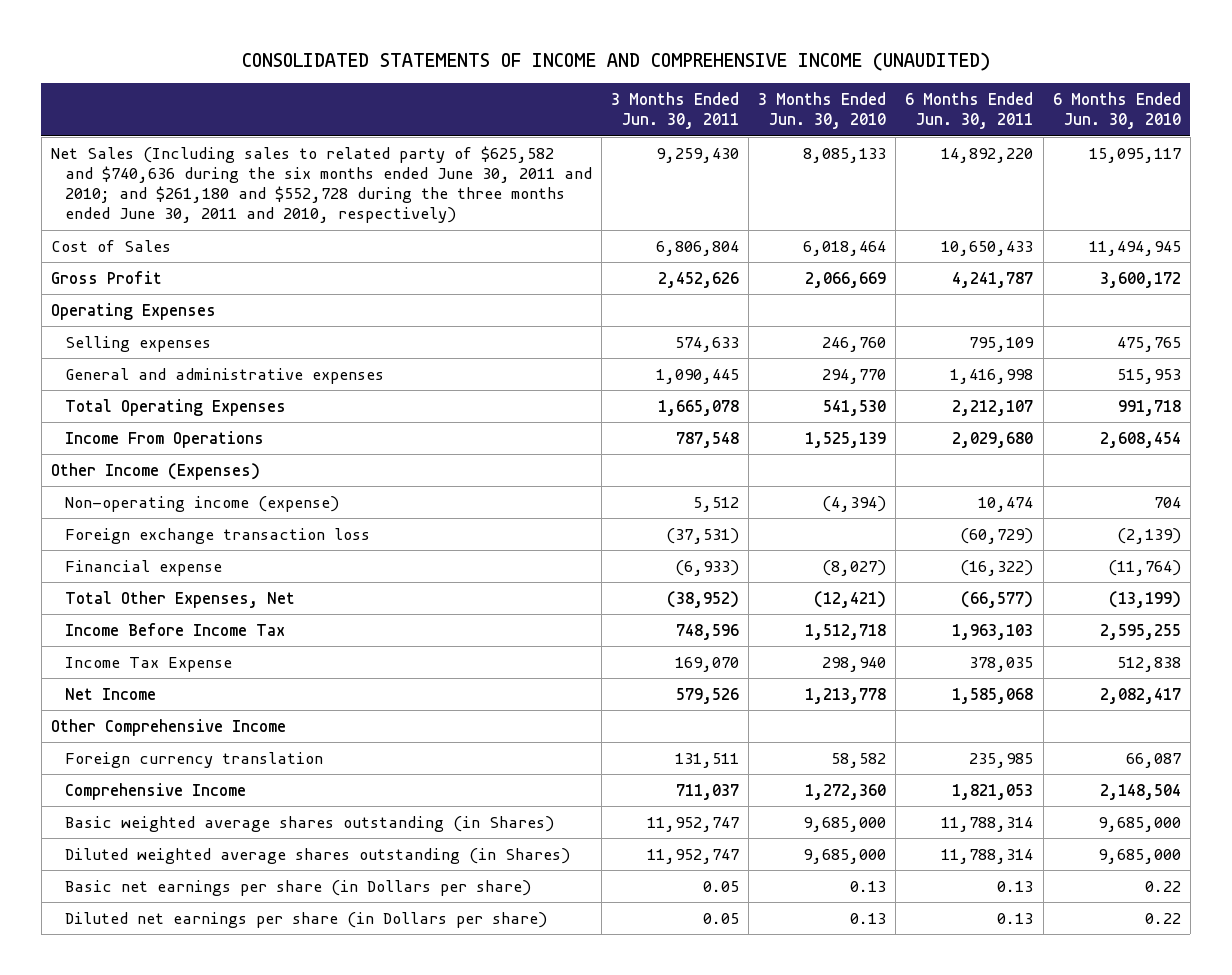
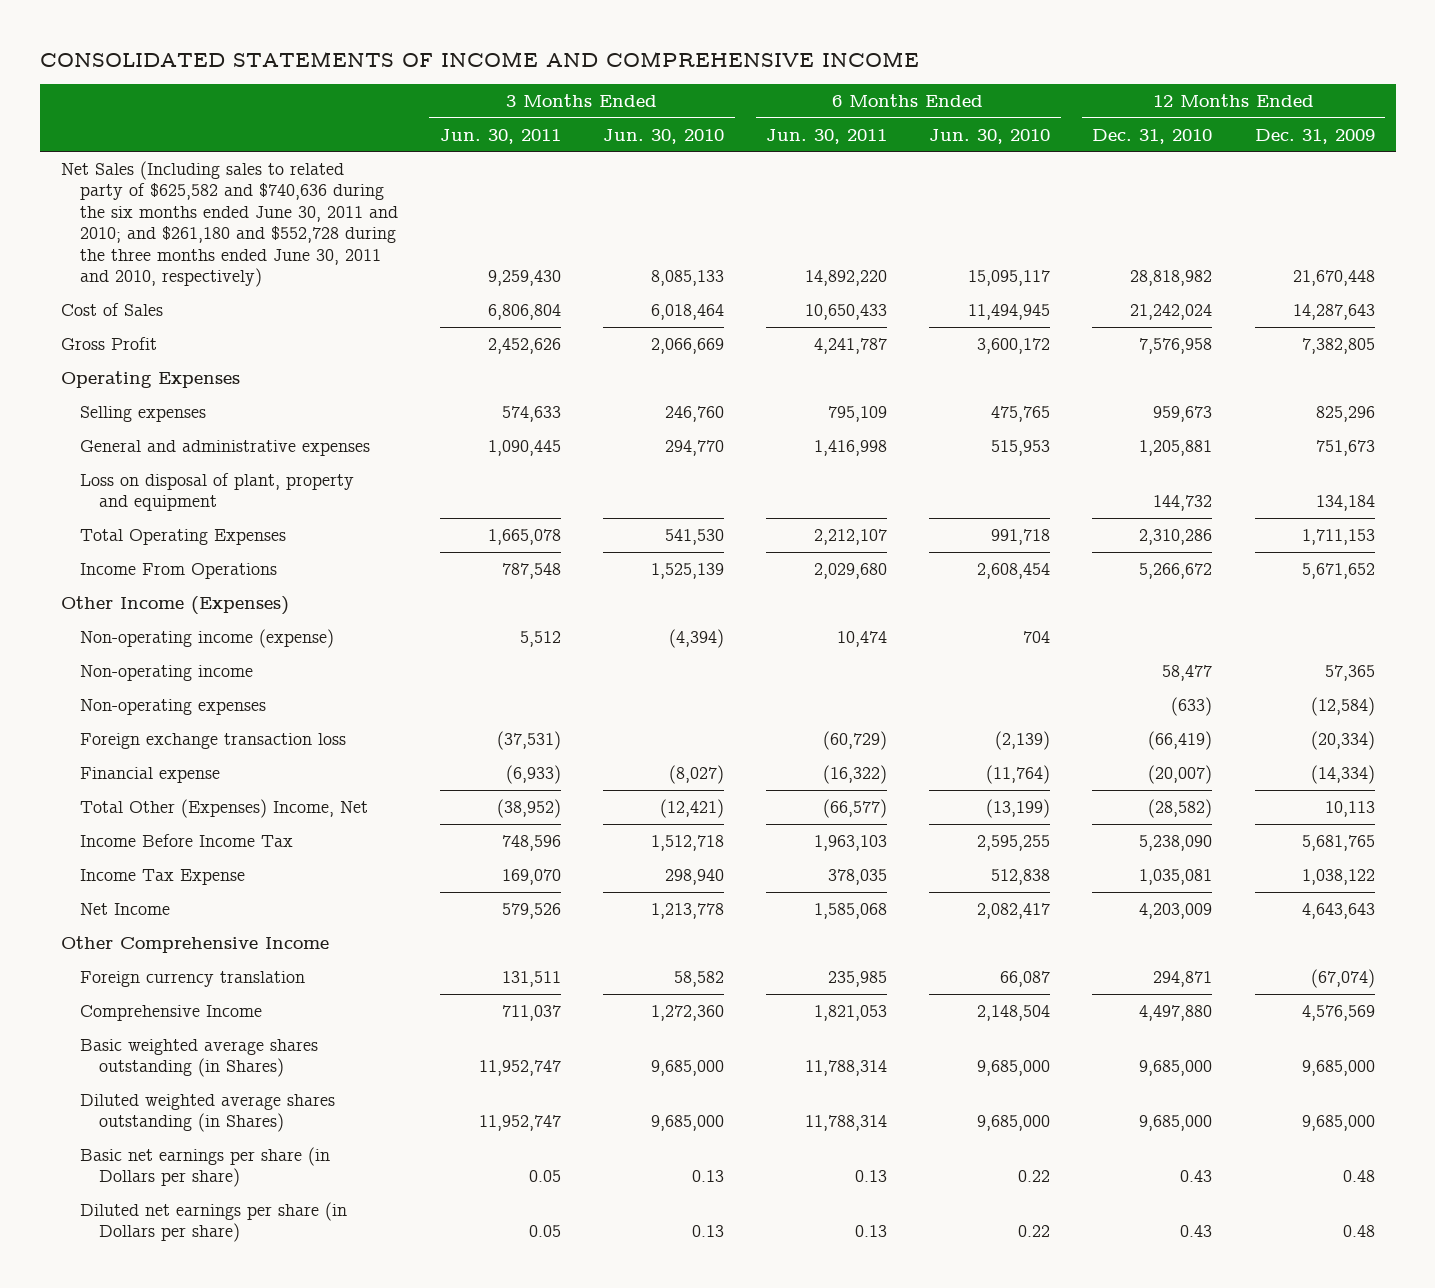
- CONSOLIDATED STATEMENTS OF INCOME AND COMPREHENSIVE INCOME (UNAUDITED)
+ CONSOLIDATED STATEMENTS OF INCOME AND COMPREHENSIVE INCOME
- | 3 Months Ended Jun. 30, 2011 | 3 Months Ended Jun. 30, 2010 | 6 Months Ended Jun. 30, 2011 | 6 Months Ended Jun. 30, 2010
+ | 3 Months Ended Jun. 30, 2011 | 3 Months Ended Jun. 30, 2010 | 6 Months Ended Jun. 30, 2011 | 6 Months Ended Jun. 30, 2010 | 12 Months Ended Dec. 31, 2010 | 12 Months Ended Dec. 31, 2009
+ Loss on disposal of plant, property and equipment | | | | | 144,732 | 134,184
+ Non-operating income | | | | | 58,477 | 57,365
+ Non-operating expenses | | | | | (633) | (12,584)
- Total Other Expenses, Net | (38,952) | (12,421) | (66,577) | (13,199)
+ Total Other (Expenses) Income, Net | (38,952) | (12,421) | (66,577) | (13,199) | (28,582) | 10,113

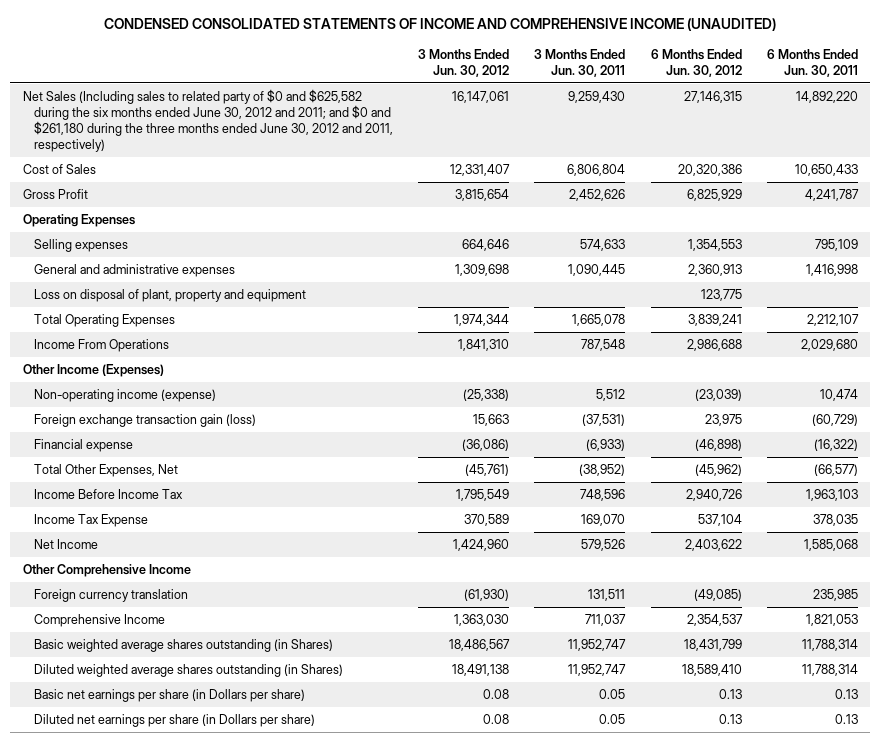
- CONSOLIDATED STATEMENTS OF INCOME AND COMPREHENSIVE INCOME
+ CONDENSED CONSOLIDATED STATEMENTS OF INCOME AND COMPREHENSIVE INCOME (UNAUDITED)
- | 3 Months Ended Jun. 30, 2011 | 3 Months Ended Jun. 30, 2010 | 6 Months Ended Jun. 30, 2011 | 6 Months Ended Jun. 30, 2010 | 12 Months Ended Dec. 31, 2010 | 12 Months Ended Dec. 31, 2009
+ | 3 Months Ended Jun. 30, 2012 | 3 Months Ended Jun. 30, 2011 | 6 Months Ended Jun. 30, 2012 | 6 Months Ended Jun. 30, 2011
- Net Sales (Including sales to related party of $625,582 and $740,636 during the six months ended June 30, 2011 and 2010; and $261,180 and $552,728 during the three months ended June 30, 2011 and 2010, respectively) | 9,259,430 | 8,085,133 | 14,892,220 | 15,095,117 | 28,818,982 | 21,670,448
+ Net Sales (Including sales to related party of $0 and $625,582 during the six months ended June 30, 2012 and 2011; and $0 and $261,180 during the three months ended June 30, 2012 and 2011, respectively) | 16,147,061 | 9,259,430 | 27,146,315 | 14,892,220
- Non-operating income | | | | | 58,477 | 57,365
- Non-operating expenses | | | | | (633) | (12,584)
- Foreign exchange transaction loss | (37,531) | | (60,729) | (2,139) | (66,419) | (20,334)
+ Foreign exchange transaction gain (loss) | 15,663 | (37,531) | 23,975 | (60,729)
- Total Other (Expenses) Income, Net | (38,952) | (12,421) | (66,577) | (13,199) | (28,582) | 10,113
+ Total Other Expenses, Net | (45,761) | (38,952) | (45,962) | (66,577)

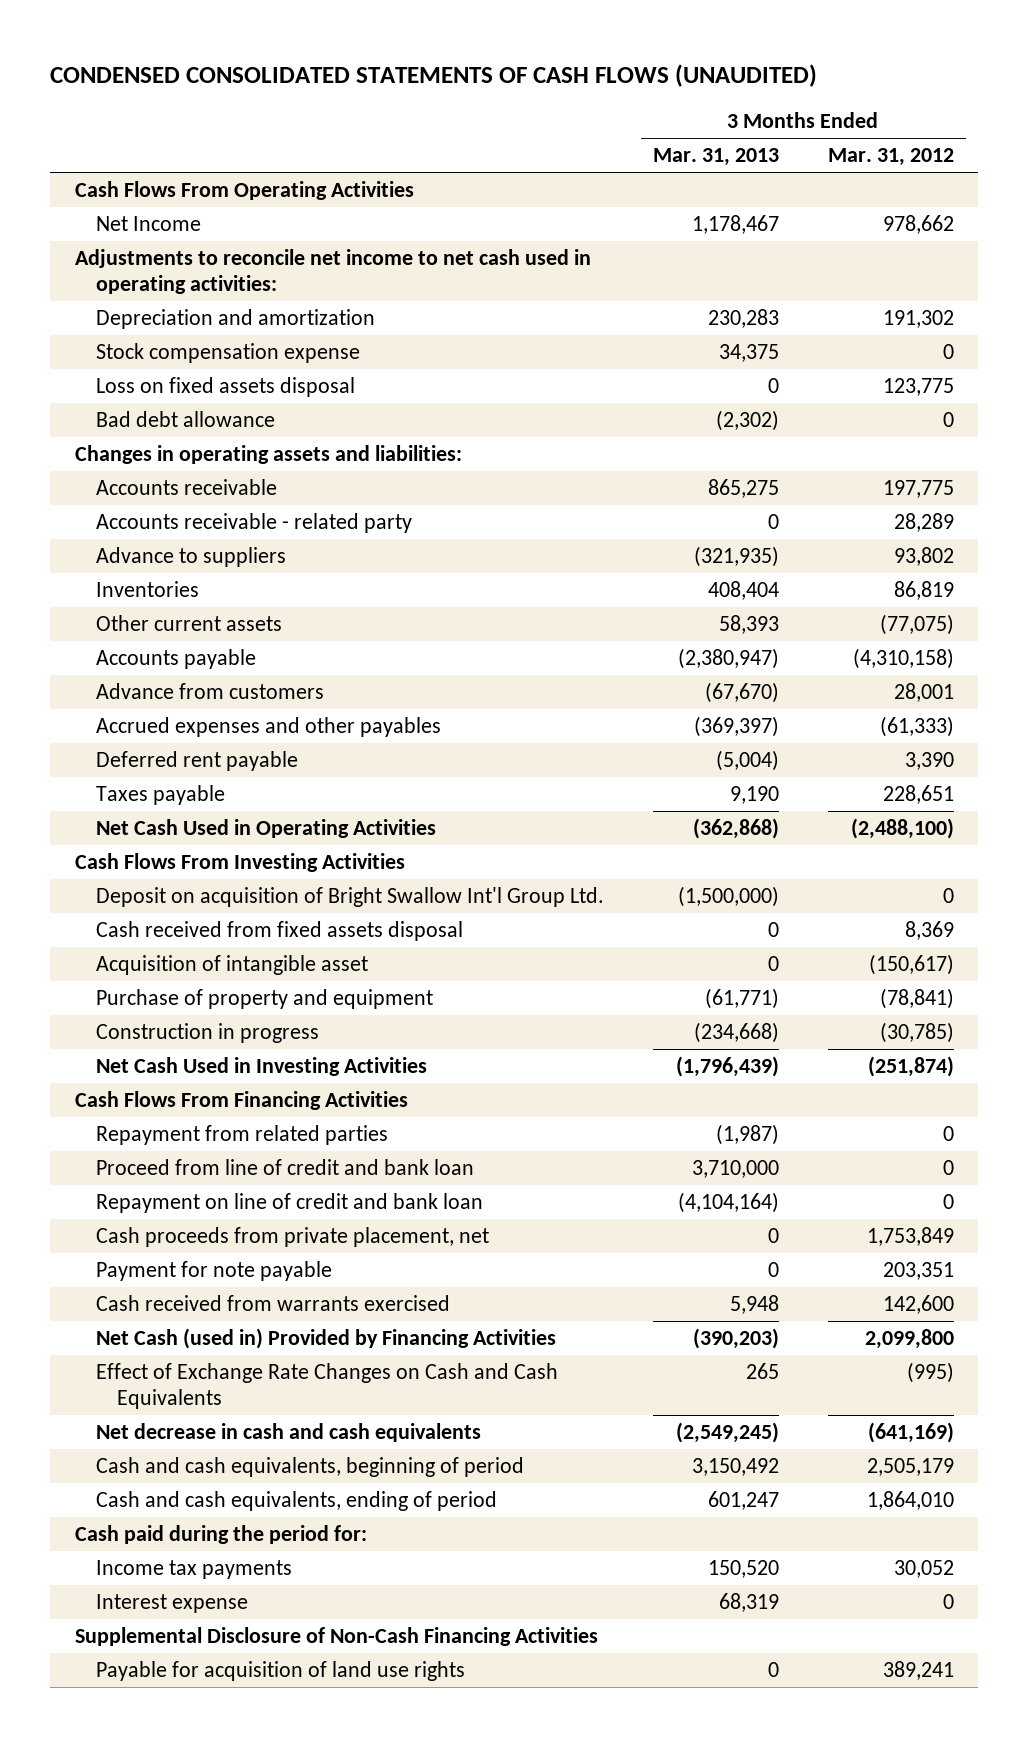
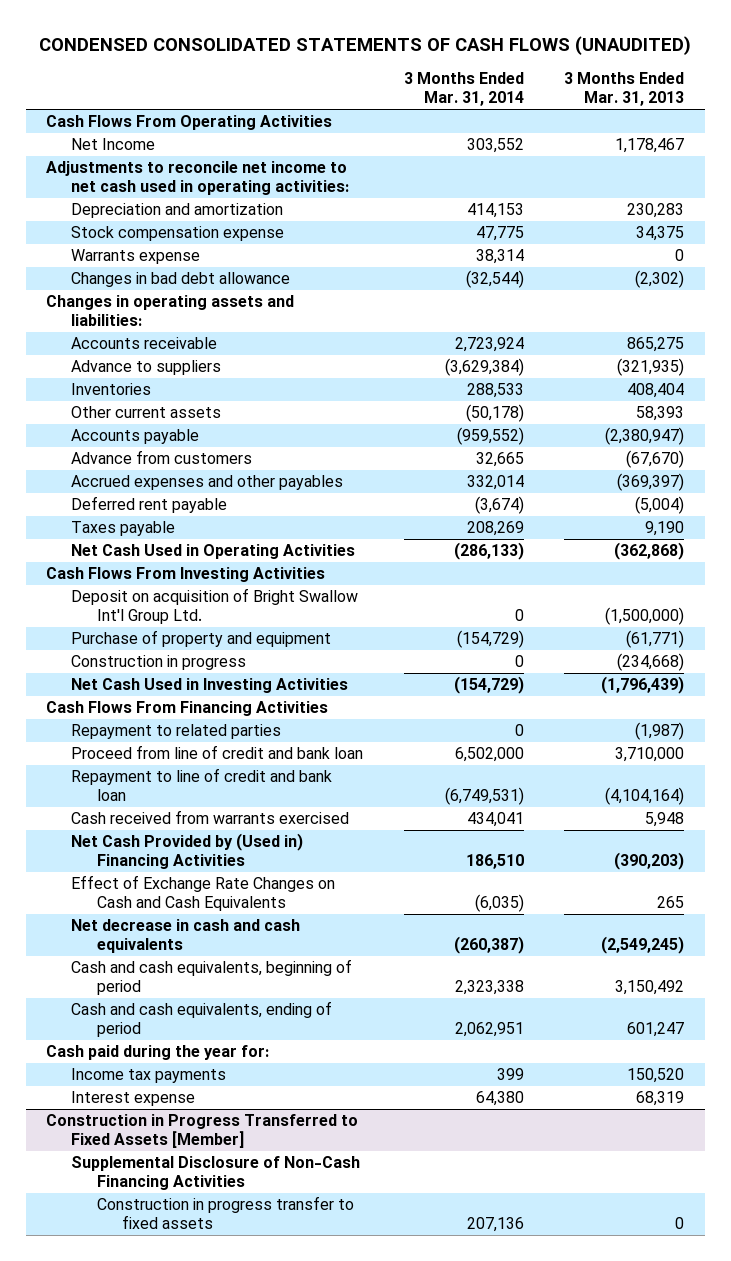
- | 3 Months Ended Mar. 31, 2013 | 3 Months Ended Mar. 31, 2012
+ | 3 Months Ended Mar. 31, 2014 | 3 Months Ended Mar. 31, 2013
- Loss on fixed assets disposal | 0 | 123,775
- Bad debt allowance | (2,302) | 0
+ Warrants expense | 38,314 | 0
+ Changes in bad debt allowance | (32,544) | (2,302)
- Accounts receivable - related party | 0 | 28,289
- Cash received from fixed assets disposal | 0 | 8,369
- Acquisition of intangible asset | 0 | (150,617)
- Repayment from related parties | (1,987) | 0
+ Repayment to related parties | 0 | (1,987)
- Repayment on line of credit and bank loan | (4,104,164) | 0
- Cash proceeds from private placement, net | 0 | 1,753,849
- Payment for note payable | 0 | 203,351
+ Repayment to line of credit and bank loan | (6,749,531) | (4,104,164)
- Net Cash (used in) Provided by Financing Activities | (390,203) | 2,099,800
+ Net Cash Provided by (Used in) Financing Activities | 186,510 | (390,203)
- Cash paid during the period for:
+ Cash paid during the year for:
+ Construction in Progress Transferred to Fixed Assets [Member]
- Payable for acquisition of land use rights | 0 | 389,241
+ Construction in progress transfer to fixed assets | 207,136 | 0

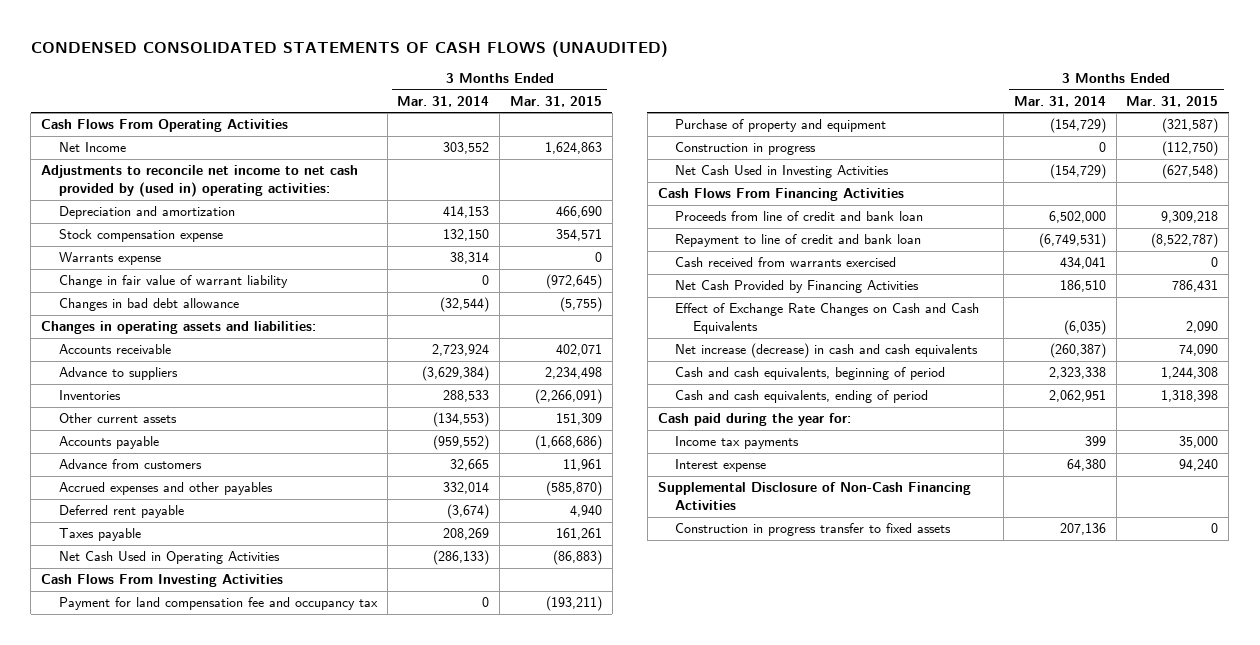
- | 3 Months Ended Mar. 31, 2014 | 3 Months Ended Mar. 31, 2013
+ | 3 Months Ended Mar. 31, 2014 | 3 Months Ended Mar. 31, 2015
- Adjustments to reconcile net income to net cash used in operating activities:
+ Adjustments to reconcile net income to net cash provided by (used in) operating activities:
- Stock compensation expense | 47,775 | 34,375
+ Stock compensation expense | 132,150 | 354,571
+ Change in fair value of warrant liability | 0 | (972,645)
- Other current assets | (50,178) | 58,393
+ Other current assets | (134,553) | 151,309
- Deposit on acquisition of Bright Swallow Int'l Group Ltd. | 0 | (1,500,000)
+ Payment for land compensation fee and occupancy tax | 0 | (193,211)
- Repayment to related parties | 0 | (1,987)
- Proceed from line of credit and bank loan | 6,502,000 | 3,710,000
+ Proceeds from line of credit and bank loan | 6,502,000 | 9,309,218
- Net Cash Provided by (Used in) Financing Activities | 186,510 | (390,203)
+ Net Cash Provided by Financing Activities | 186,510 | 786,431
- Net decrease in cash and cash equivalents | (260,387) | (2,549,245)
+ Net increase (decrease) in cash and cash equivalents | (260,387) | 74,090
- Construction in Progress Transferred to Fixed Assets [Member]

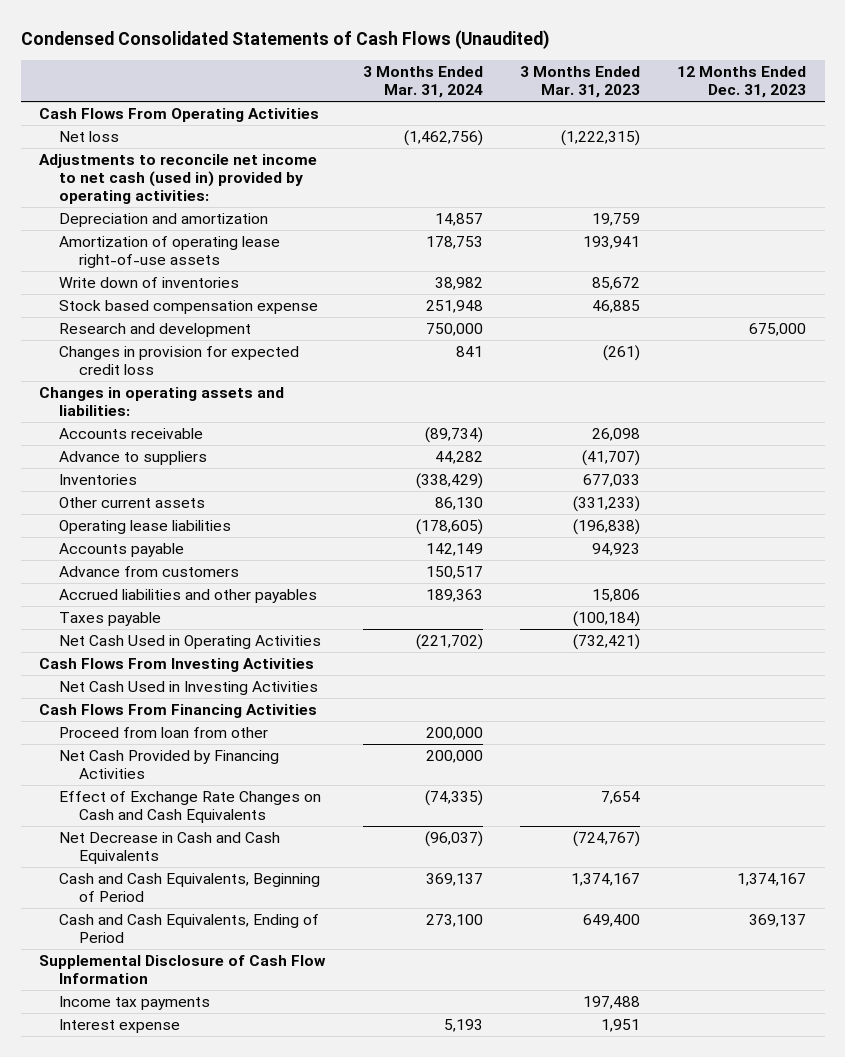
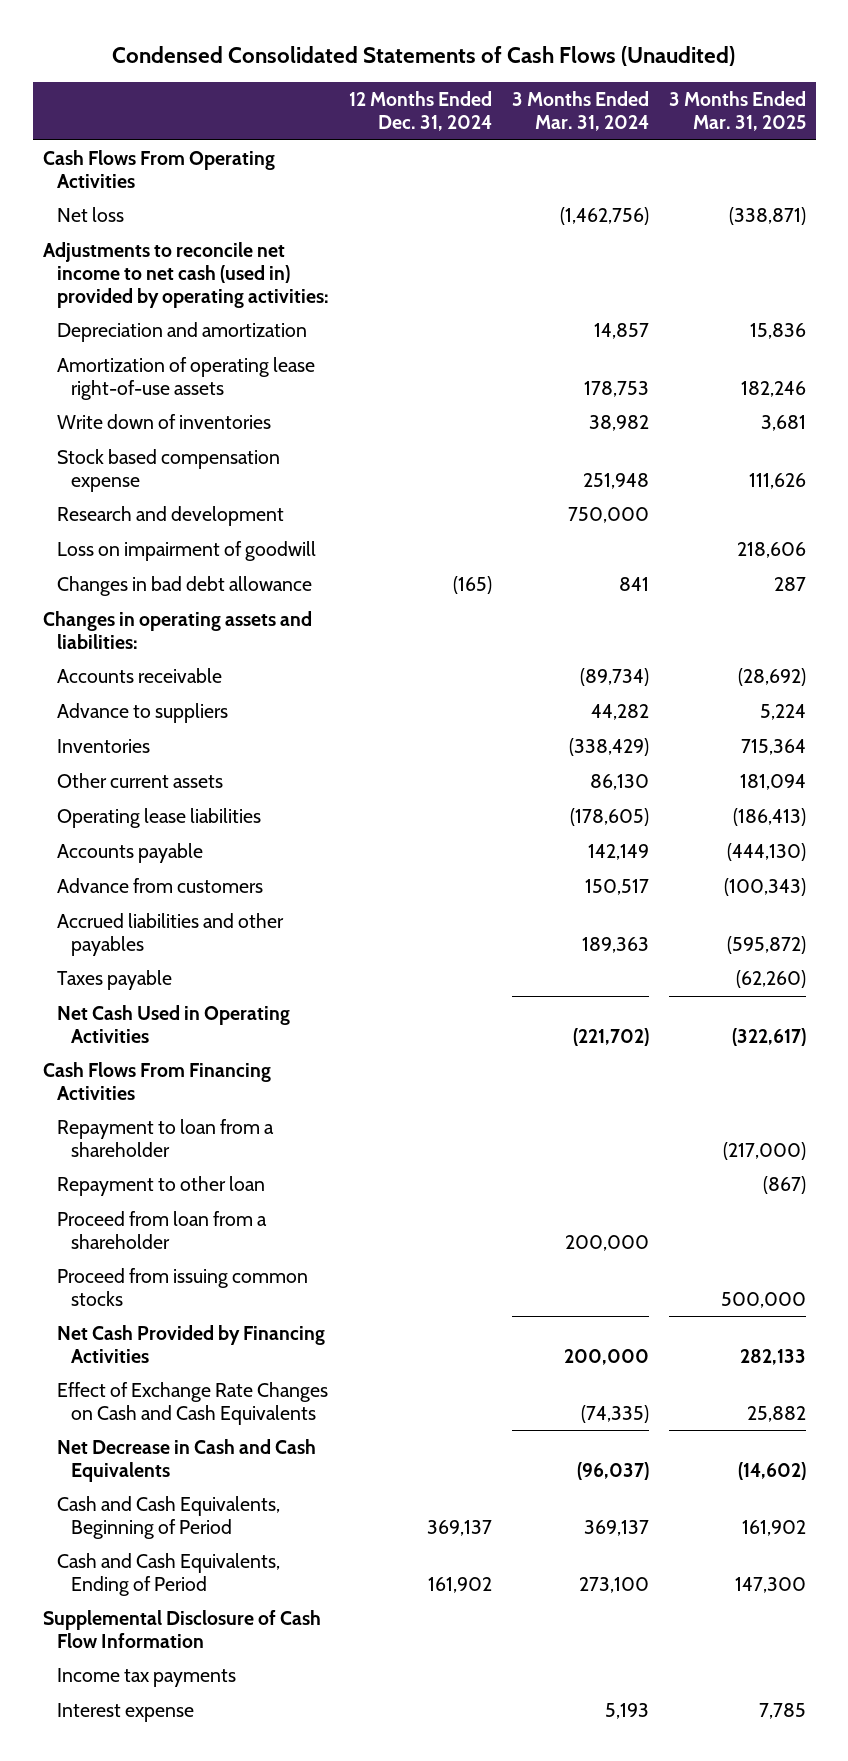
- | 3 Months Ended Mar. 31, 2024 | 3 Months Ended Mar. 31, 2023 | 12 Months Ended Dec. 31, 2023
+ | 12 Months Ended Dec. 31, 2024 | 3 Months Ended Mar. 31, 2024 | 3 Months Ended Mar. 31, 2025
- Changes in provision for expected credit loss | 841 | (261) |
+ Loss on impairment of goodwill | | | 218,606
+ Changes in bad debt allowance | (165) | 841 | 287
- Cash Flows From Investing Activities
- Net Cash Used in Investing Activities
- Proceed from loan from other | 200,000 | |
+ Repayment to loan from a shareholder | | | (217,000)
+ Repayment to other loan | | | (867)
+ Proceed from loan from a shareholder | | 200,000 |
+ Proceed from issuing common stocks | | | 500,000

